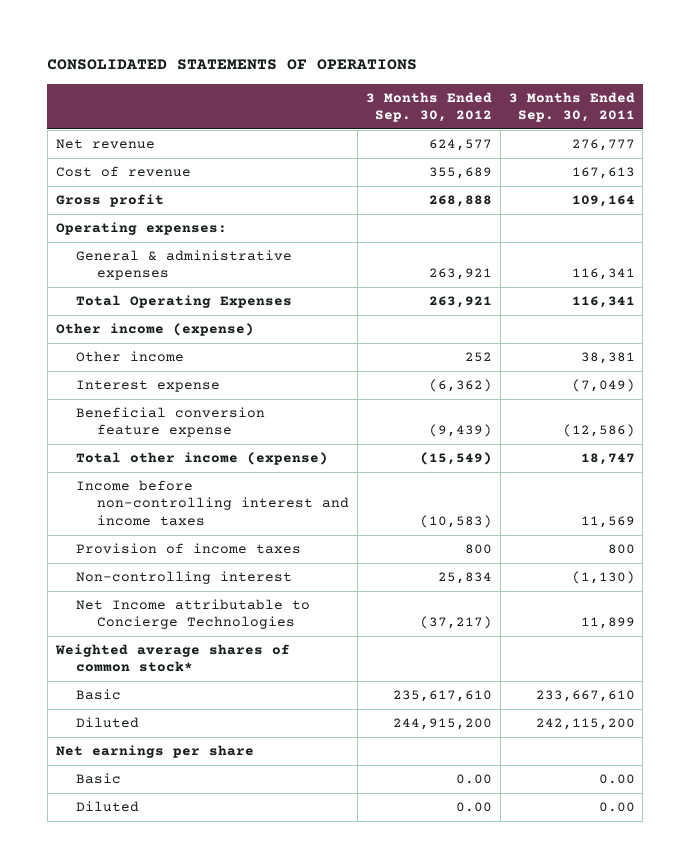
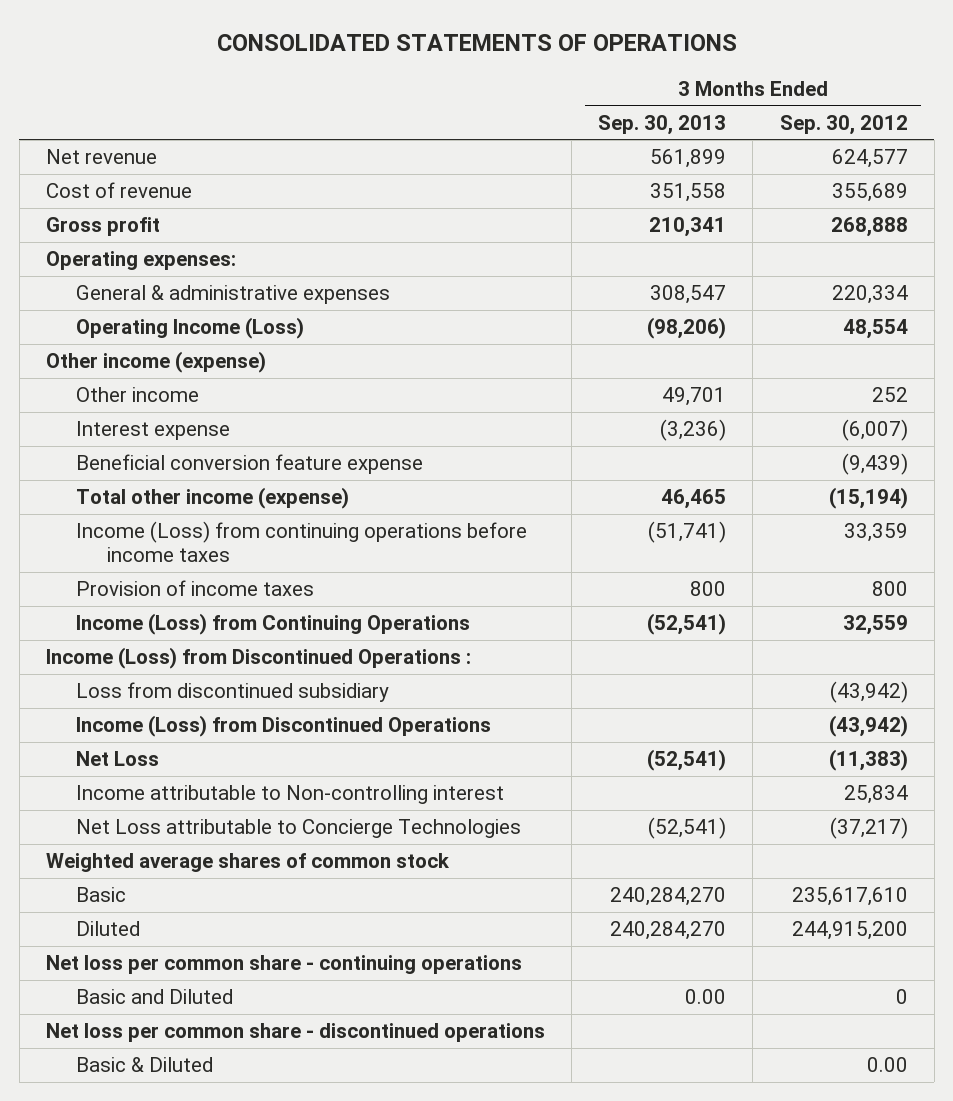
- | 3 Months Ended Sep. 30, 2012 | 3 Months Ended Sep. 30, 2011
+ | 3 Months Ended Sep. 30, 2013 | 3 Months Ended Sep. 30, 2012
- General & administrative expenses | 263,921 | 116,341
- Total Operating Expenses | 263,921 | 116,341
+ General & administrative expenses | 308,547 | 220,334
+ Operating Income (Loss) | (98,206) | 48,554
- Interest expense | (6,362) | (7,049)
+ Interest expense | (3,236) | (6,007)
- Total other income (expense) | (15,549) | 18,747
- Income before non-controlling interest and income taxes | (10,583) | 11,569
+ Total other income (expense) | 46,465 | (15,194)
+ Income (Loss) from continuing operations before income taxes | (51,741) | 33,359
- Non-controlling interest | 25,834 | (1,130)
- Net Income attributable to Concierge Technologies | (37,217) | 11,899
- Weighted average shares of common stock*
+ Income (Loss) from Continuing Operations | (52,541) | 32,559
+ Income (Loss) from Discontinued Operations :
+ Loss from discontinued subsidiary | | (43,942)
+ Income (Loss) from Discontinued Operations | | (43,942)
+ Net Loss | (52,541) | (11,383)
+ Income attributable to Non-controlling interest | | 25,834
+ Net Loss attributable to Concierge Technologies | (52,541) | (37,217)
+ Weighted average shares of common stock
- Net earnings per share
- Basic | 0.00 | 0.00
- Diluted | 0.00 | 0.00
+ Net loss per common share - continuing operations
+ Basic and Diluted | 0.00 | 0
+ Net loss per common share - discontinued operations
+ Basic & Diluted | | 0.00

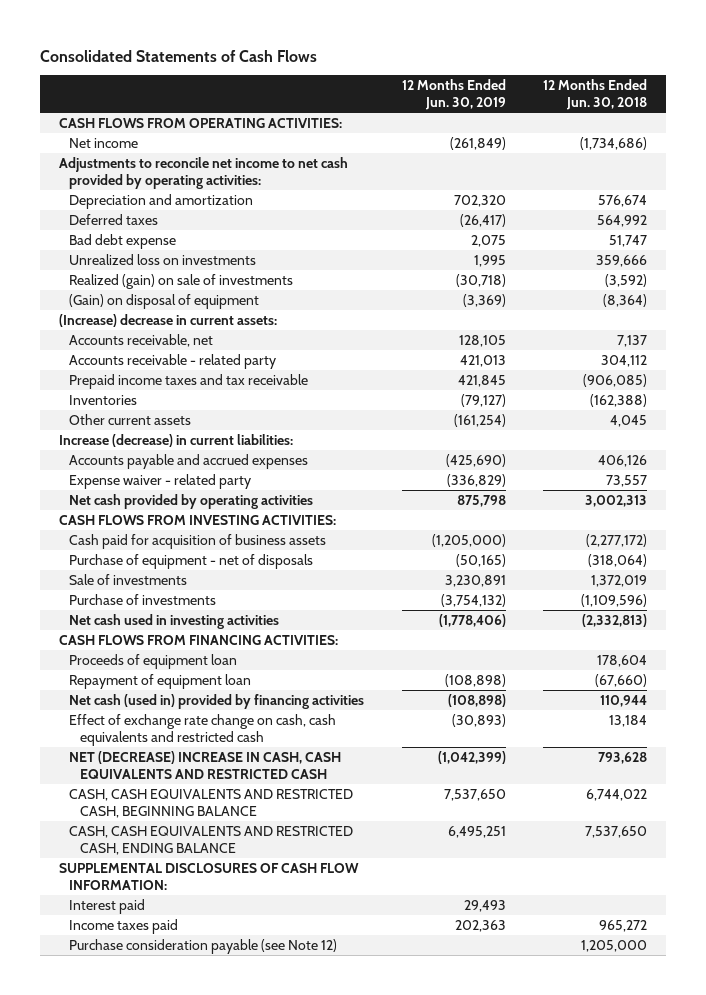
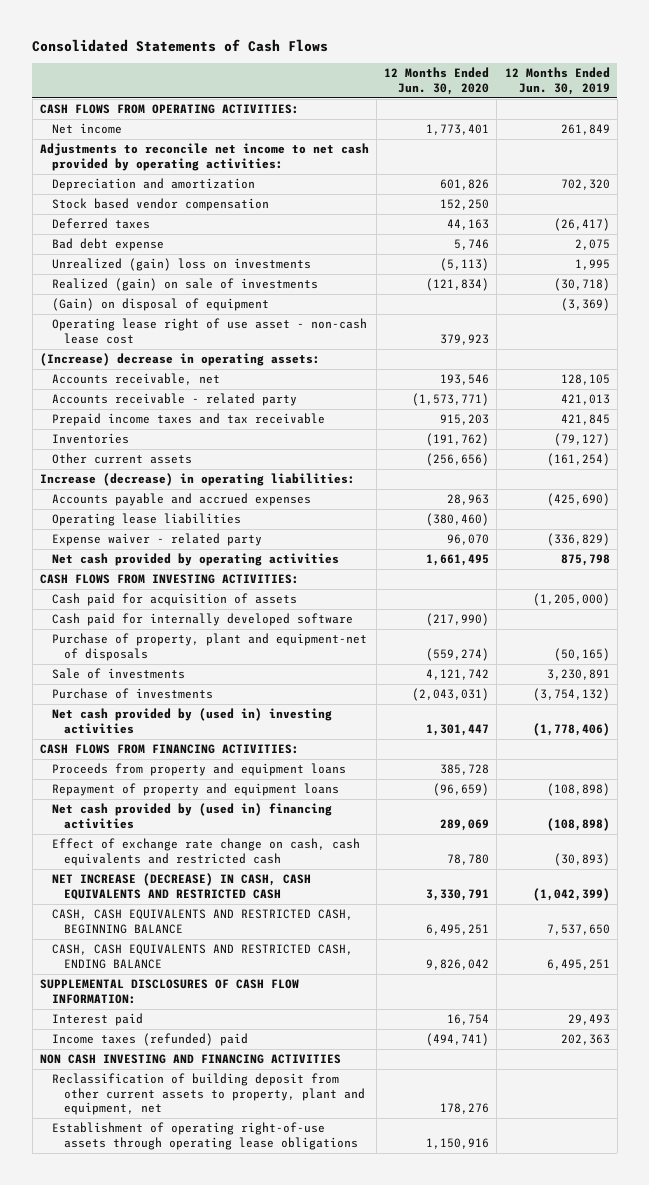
- | 12 Months Ended Jun. 30, 2019 | 12 Months Ended Jun. 30, 2018
+ | 12 Months Ended Jun. 30, 2020 | 12 Months Ended Jun. 30, 2019
- Net income | (261,849) | (1,734,686)
+ Net income | 1,773,401 | 261,849
+ Stock based vendor compensation | 152,250 |
- Unrealized loss on investments | 1,995 | 359,666
+ Unrealized (gain) loss on investments | (5,113) | 1,995
- (Increase) decrease in current assets:
+ Operating lease right of use asset - non-cash lease cost | 379,923 |
+ (Increase) decrease in operating assets:
- Increase (decrease) in current liabilities:
+ Increase (decrease) in operating liabilities:
+ Operating lease liabilities | (380,460) |
- Cash paid for acquisition of business assets | (1,205,000) | (2,277,172)
- Purchase of equipment - net of disposals | (50,165) | (318,064)
+ Cash paid for acquisition of assets | | (1,205,000)
+ Cash paid for internally developed software | (217,990) |
+ Purchase of property, plant and equipment-net of disposals | (559,274) | (50,165)
- Net cash used in investing activities | (1,778,406) | (2,332,813)
+ Net cash provided by (used in) investing activities | 1,301,447 | (1,778,406)
- Proceeds of equipment loan | | 178,604
- Repayment of equipment loan | (108,898) | (67,660)
- Net cash (used in) provided by financing activities | (108,898) | 110,944
+ Proceeds from property and equipment loans | 385,728 |
+ Repayment of property and equipment loans | (96,659) | (108,898)
+ Net cash provided by (used in) financing activities | 289,069 | (108,898)
- NET (DECREASE) INCREASE IN CASH, CASH EQUIVALENTS AND RESTRICTED CASH | (1,042,399) | 793,628
+ NET INCREASE (DECREASE) IN CASH, CASH EQUIVALENTS AND RESTRICTED CASH | 3,330,791 | (1,042,399)
- Income taxes paid | 202,363 | 965,272
- Purchase consideration payable (see Note 12) | | 1,205,000
+ Income taxes (refunded) paid | (494,741) | 202,363
+ NON CASH INVESTING AND FINANCING ACTIVITIES
+ Reclassification of building deposit from other current assets to property, plant and equipment, net | 178,276 |
+ Establishment of operating right-of-use assets through operating lease obligations | 1,150,916 |

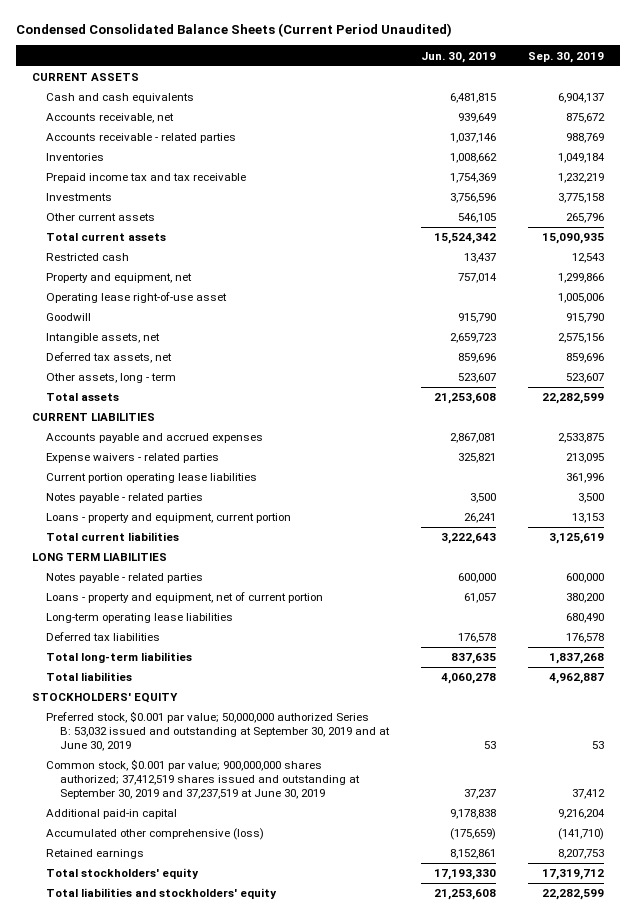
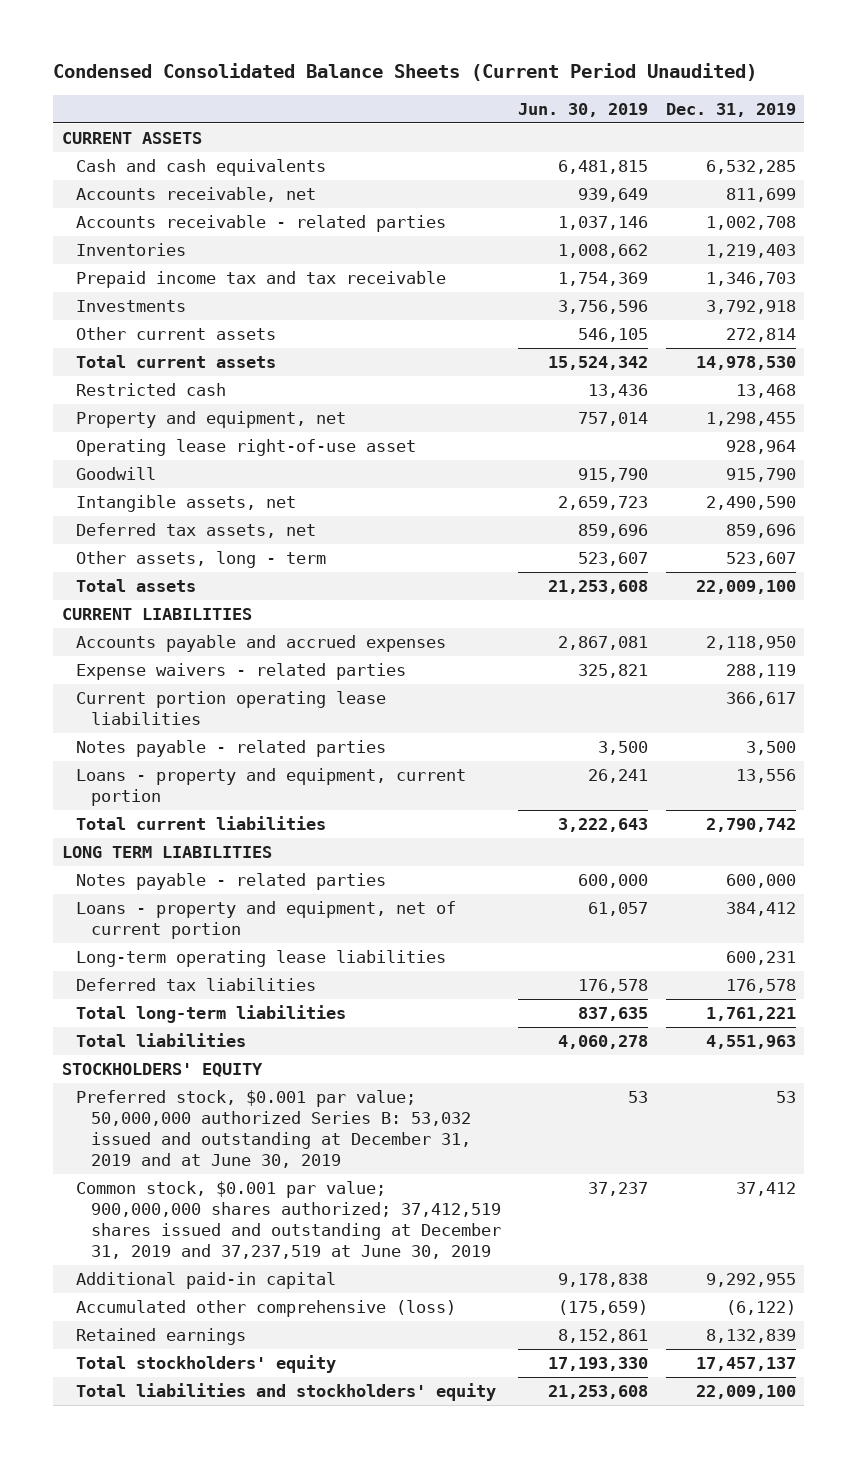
- | Jun. 30, 2019 | Sep. 30, 2019
+ | Jun. 30, 2019 | Dec. 31, 2019
- Restricted cash | 13,437 | 12,543
+ Restricted cash | 13,436 | 13,468
- Preferred stock, $0.001 par value; 50,000,000 authorized Series B: 53,032 issued and outstanding at September 30, 2019 and at June 30, 2019 | 53 | 53
- Common stock, $0.001 par value; 900,000,000 shares authorized; 37,412,519 shares issued and outstanding at September 30, 2019 and 37,237,519 at June 30, 2019 | 37,237 | 37,412
+ Preferred stock, $0.001 par value; 50,000,000 authorized Series B: 53,032 issued and outstanding at December 31, 2019 and at June 30, 2019 | 53 | 53
+ Common stock, $0.001 par value; 900,000,000 shares authorized; 37,412,519 shares issued and outstanding at December 31, 2019 and 37,237,519 at June 30, 2019 | 37,237 | 37,412

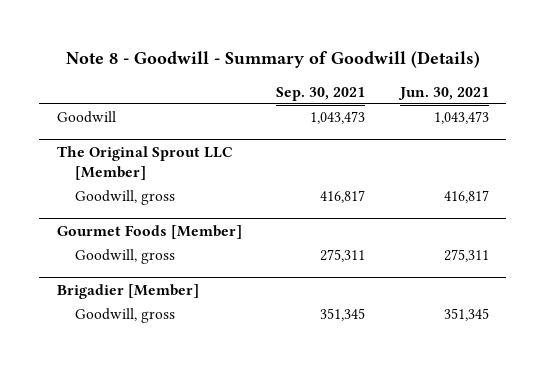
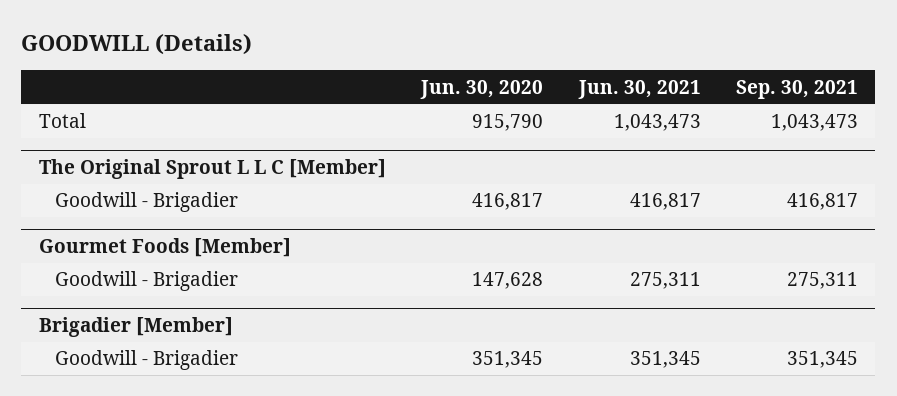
- Note 8 - Goodwill - Summary of Goodwill (Details)
+ GOODWILL (Details)
- | Sep. 30, 2021 | Jun. 30, 2021
+ | Jun. 30, 2020 | Jun. 30, 2021 | Sep. 30, 2021
- Goodwill | 1,043,473 | 1,043,473
- The Original Sprout LLC [Member]
- Goodwill, gross | 416,817 | 416,817
+ Total | 915,790 | 1,043,473 | 1,043,473
+ The Original Sprout L L C [Member]
+ Goodwill - Brigadier | 416,817 | 416,817 | 416,817
@ Gourmet Foods [Member]
- Goodwill, gross | 275,311 | 275,311
+ Goodwill - Brigadier | 147,628 | 275,311 | 275,311
@ Brigadier [Member]
- Goodwill, gross | 351,345 | 351,345
+ Goodwill - Brigadier | 351,345 | 351,345 | 351,345

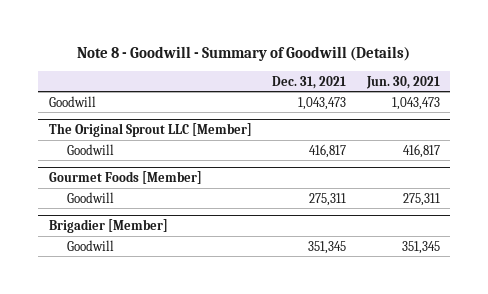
- GOODWILL (Details)
+ Note 8 - Goodwill - Summary of Goodwill (Details)
- | Jun. 30, 2020 | Jun. 30, 2021 | Sep. 30, 2021
+ | Dec. 31, 2021 | Jun. 30, 2021
- Total | 915,790 | 1,043,473 | 1,043,473
- The Original Sprout L L C [Member]
- Goodwill - Brigadier | 416,817 | 416,817 | 416,817
+ Goodwill | 1,043,473 | 1,043,473
+ The Original Sprout LLC [Member]
+ Goodwill | 416,817 | 416,817
@ Gourmet Foods [Member]
- Goodwill - Brigadier | 147,628 | 275,311 | 275,311
+ Goodwill | 275,311 | 275,311
@ Brigadier [Member]
- Goodwill - Brigadier | 351,345 | 351,345 | 351,345
+ Goodwill | 351,345 | 351,345

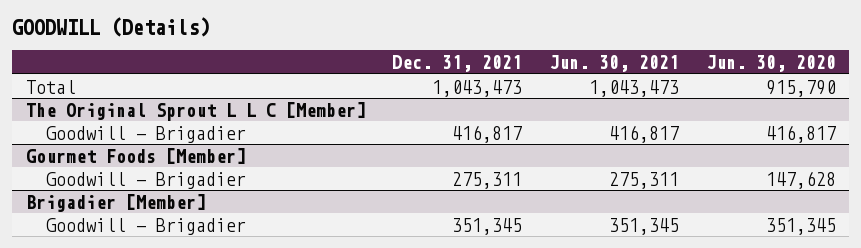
- Note 8 - Goodwill - Summary of Goodwill (Details)
+ GOODWILL (Details)
- | Dec. 31, 2021 | Jun. 30, 2021
+ | Dec. 31, 2021 | Jun. 30, 2021 | Jun. 30, 2020
- Goodwill | 1,043,473 | 1,043,473
- The Original Sprout LLC [Member]
- Goodwill | 416,817 | 416,817
+ Total | 1,043,473 | 1,043,473 | 915,790
+ The Original Sprout L L C [Member]
+ Goodwill - Brigadier | 416,817 | 416,817 | 416,817
@ Gourmet Foods [Member]
- Goodwill | 275,311 | 275,311
+ Goodwill - Brigadier | 275,311 | 275,311 | 147,628
@ Brigadier [Member]
- Goodwill | 351,345 | 351,345
+ Goodwill - Brigadier | 351,345 | 351,345 | 351,345

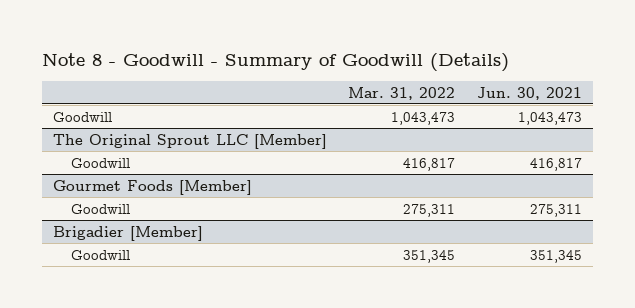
- GOODWILL (Details)
+ Note 8 - Goodwill - Summary of Goodwill (Details)
- | Dec. 31, 2021 | Jun. 30, 2021 | Jun. 30, 2020
+ | Mar. 31, 2022 | Jun. 30, 2021
- Total | 1,043,473 | 1,043,473 | 915,790
- The Original Sprout L L C [Member]
- Goodwill - Brigadier | 416,817 | 416,817 | 416,817
+ Goodwill | 1,043,473 | 1,043,473
+ The Original Sprout LLC [Member]
+ Goodwill | 416,817 | 416,817
@ Gourmet Foods [Member]
- Goodwill - Brigadier | 275,311 | 275,311 | 147,628
+ Goodwill | 275,311 | 275,311
@ Brigadier [Member]
- Goodwill - Brigadier | 351,345 | 351,345 | 351,345
+ Goodwill | 351,345 | 351,345

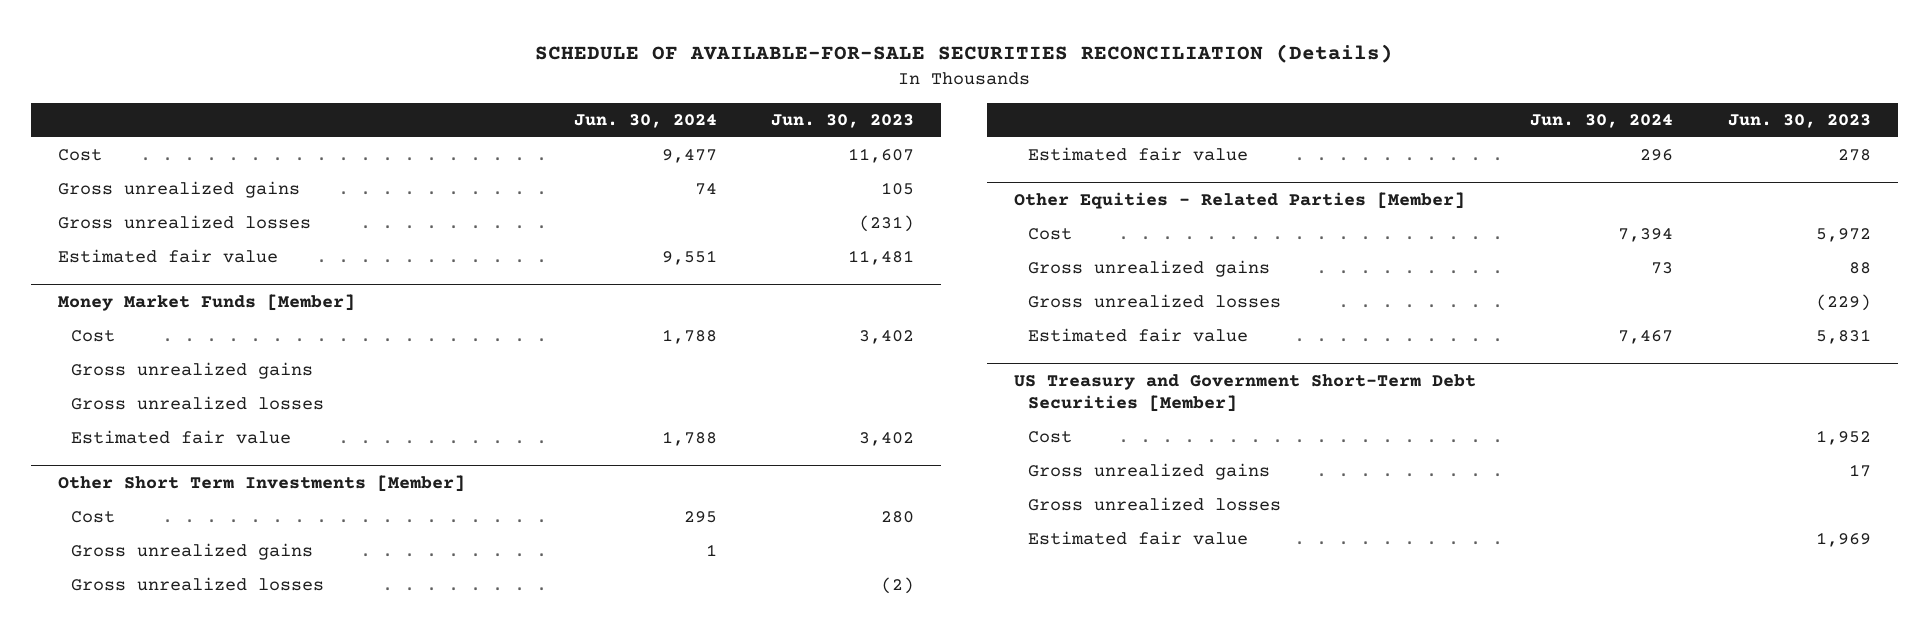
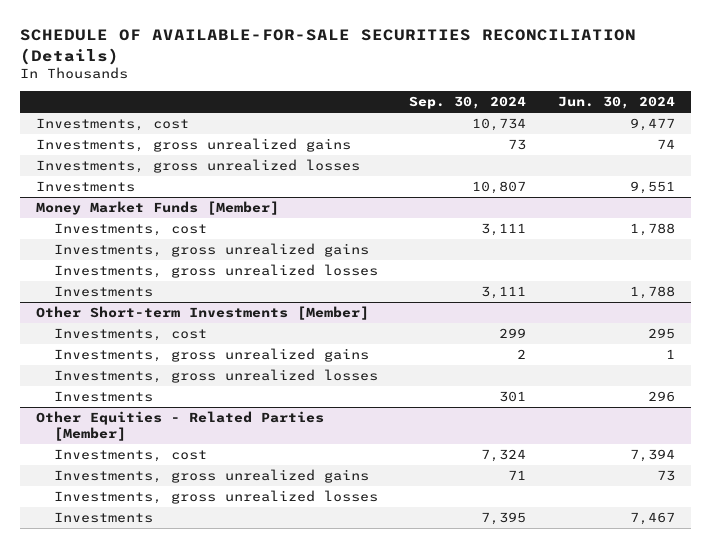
- | Jun. 30, 2024 | Jun. 30, 2023
+ | Sep. 30, 2024 | Jun. 30, 2024
- Cost | 9,477 | 11,607
- Gross unrealized gains | 74 | 105
- Gross unrealized losses | | (231)
- Estimated fair value | 9,551 | 11,481
+ Investments, cost | 10,734 | 9,477
+ Investments, gross unrealized gains | 73 | 74
+ Investments, gross unrealized losses
+ Investments | 10,807 | 9,551
@ Money Market Funds [Member]
- Cost | 1,788 | 3,402
- Gross unrealized gains
- Gross unrealized losses
- Estimated fair value | 1,788 | 3,402
- Other Short Term Investments [Member]
- Cost | 295 | 280
- Gross unrealized gains | 1 |
- Gross unrealized losses | | (2)
- Estimated fair value | 296 | 278
@ Money Market Funds [Member]
+ Investments, cost | 3,111 | 1,788
+ Investments, gross unrealized gains
+ Investments, gross unrealized losses
+ Investments | 3,111 | 1,788
+ Other Short-term Investments [Member]
+ Investments, cost | 299 | 295
+ Investments, gross unrealized gains | 2 | 1
+ Investments, gross unrealized losses
+ Investments | 301 | 296
@ Other Equities - Related Parties [Member]
- Cost | 7,394 | 5,972
- Gross unrealized gains | 73 | 88
- Gross unrealized losses | | (229)
- Estimated fair value | 7,467 | 5,831
- US Treasury and Government Short-Term Debt Securities [Member]
- Cost | | 1,952
- Gross unrealized gains | | 17
- Gross unrealized losses
- Estimated fair value | | 1,969
@ Other Equities - Related Parties [Member]
+ Investments, cost | 7,324 | 7,394
+ Investments, gross unrealized gains | 71 | 73
+ Investments, gross unrealized losses
+ Investments | 7,395 | 7,467

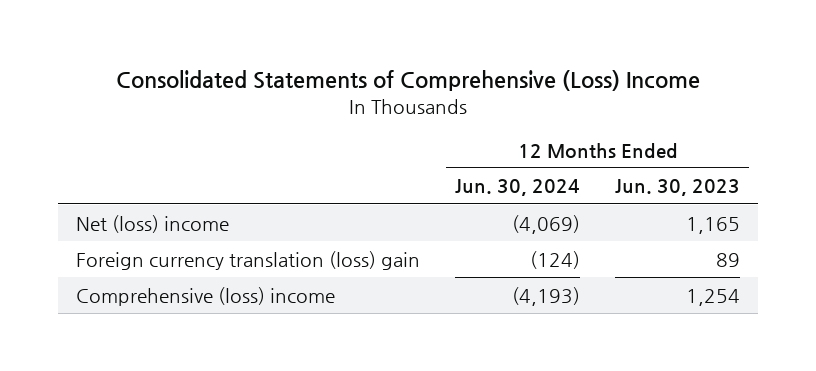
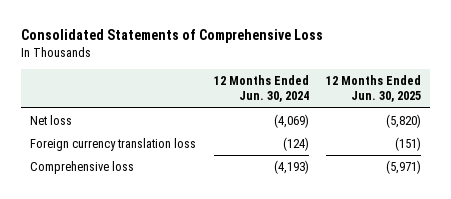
- Consolidated Statements of Comprehensive (Loss) Income
+ Consolidated Statements of Comprehensive Loss
- | 12 Months Ended Jun. 30, 2024 | 12 Months Ended Jun. 30, 2023
+ | 12 Months Ended Jun. 30, 2024 | 12 Months Ended Jun. 30, 2025
- Net (loss) income | (4,069) | 1,165
- Foreign currency translation (loss) gain | (124) | 89
- Comprehensive (loss) income | (4,193) | 1,254
+ Net loss | (4,069) | (5,820)
+ Foreign currency translation loss | (124) | (151)
+ Comprehensive loss | (4,193) | (5,971)

